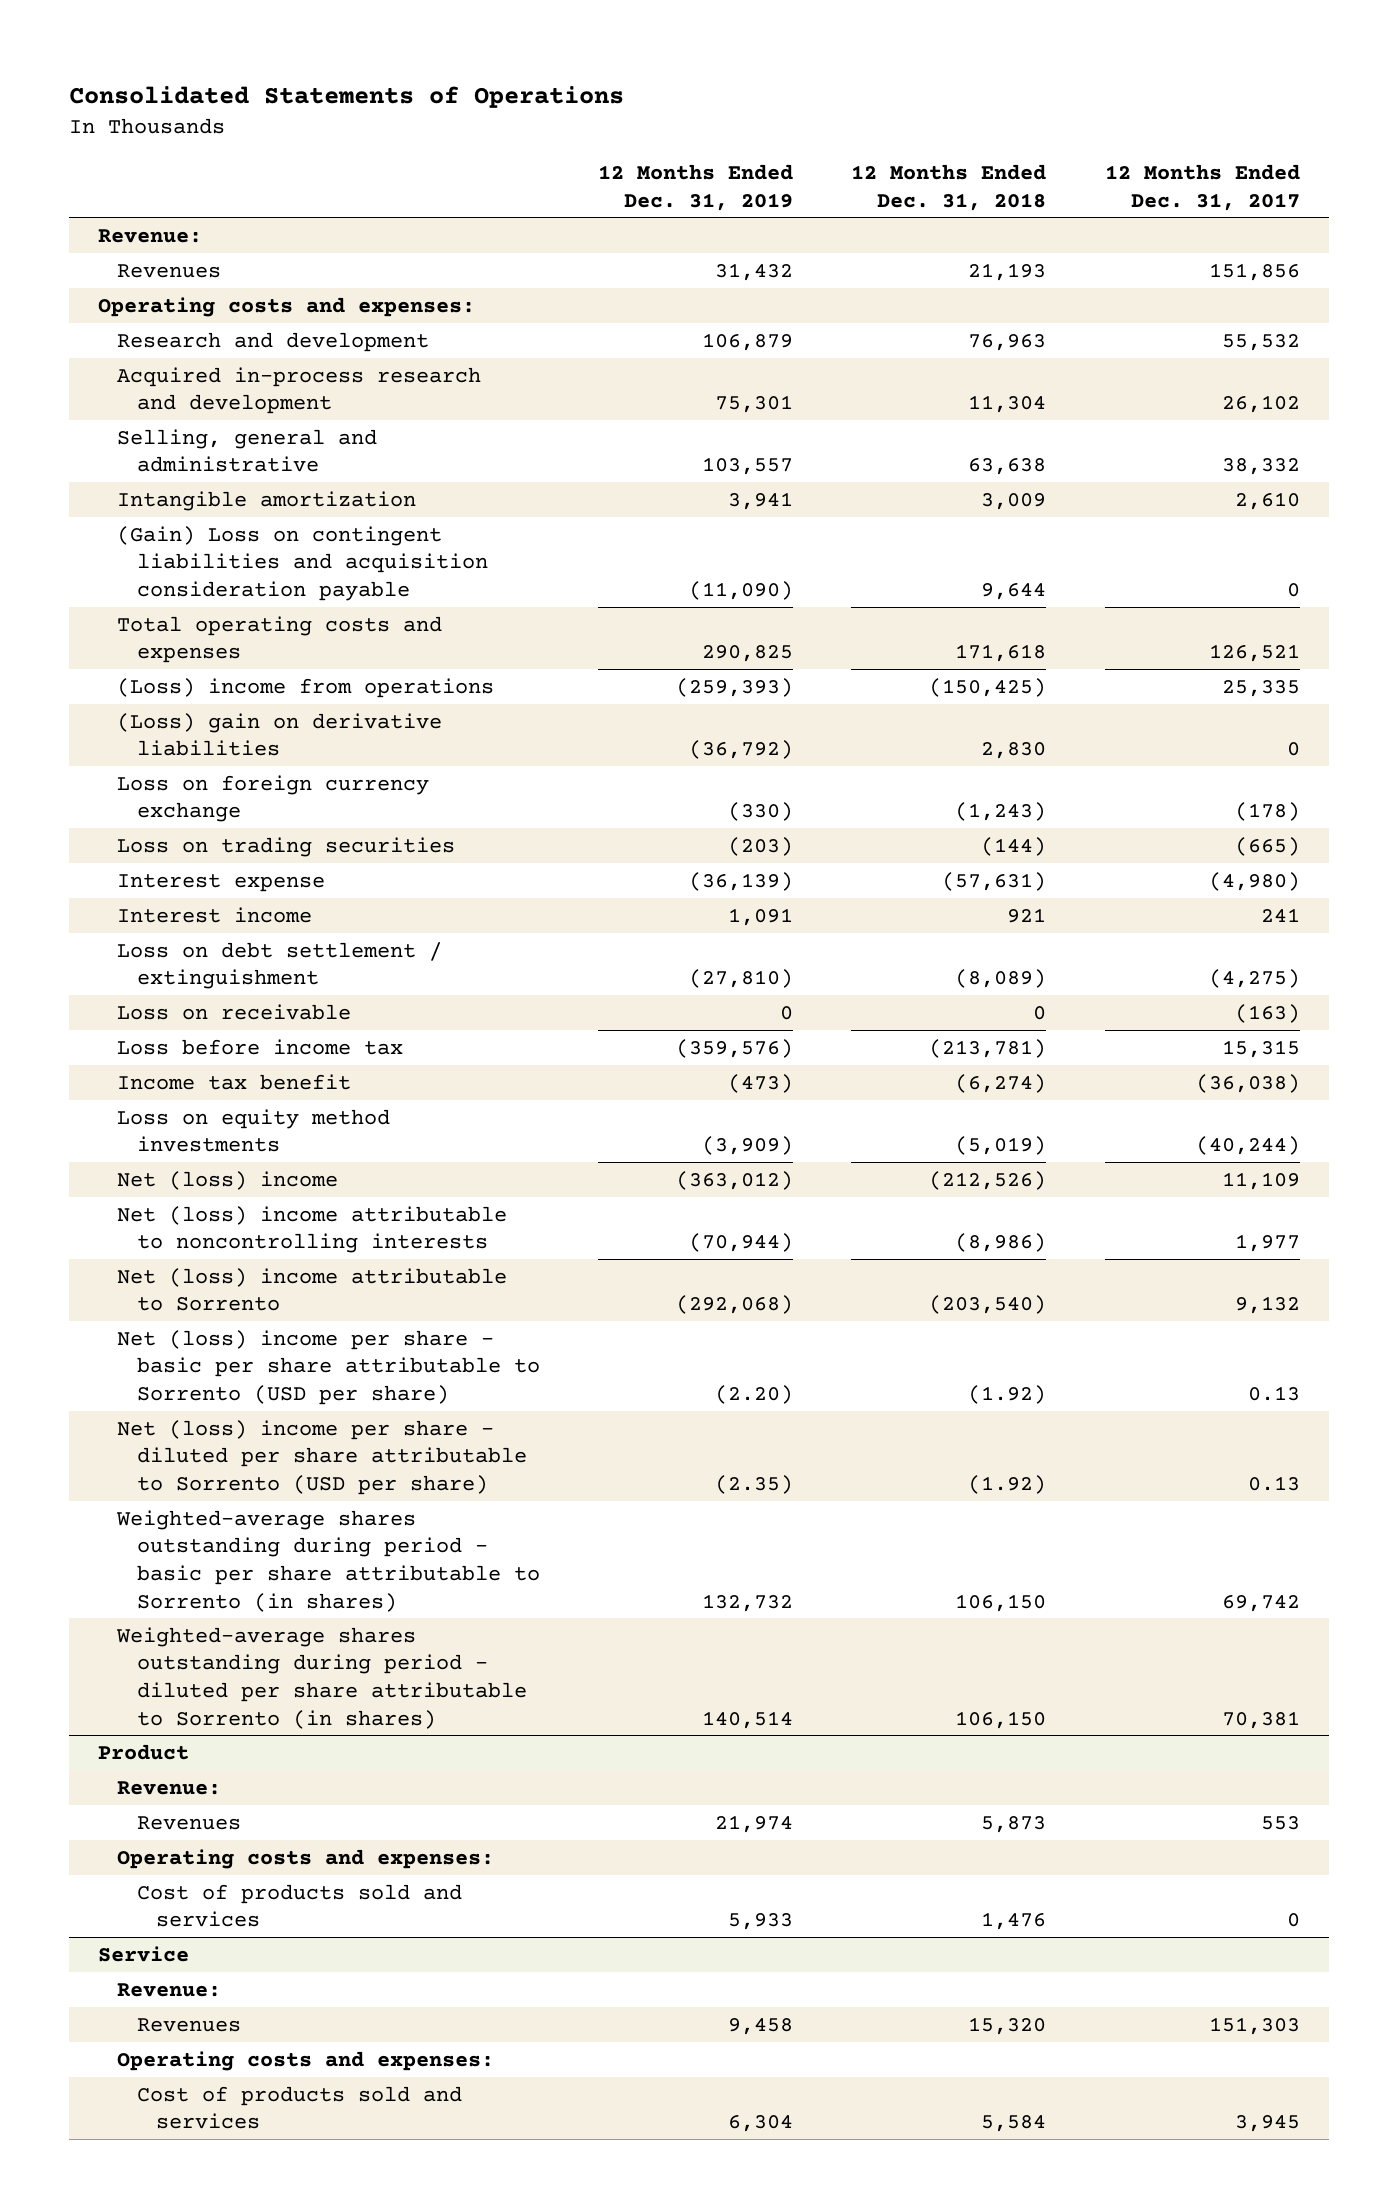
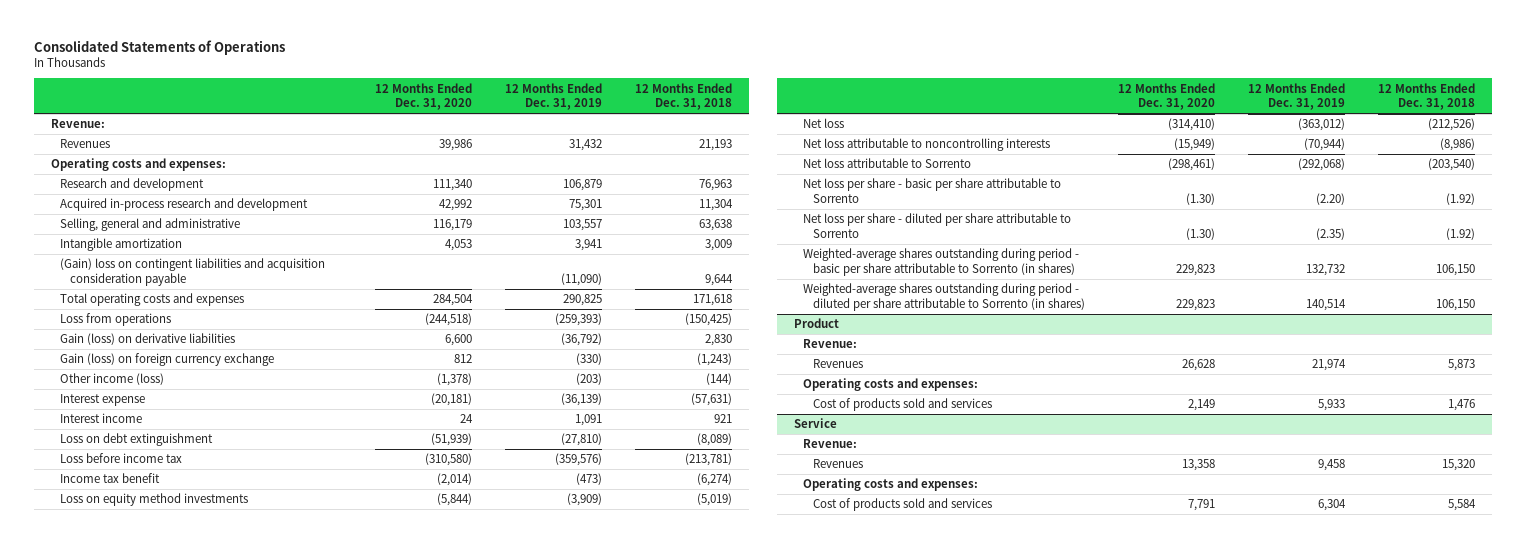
- | 12 Months Ended Dec. 31, 2019 | 12 Months Ended Dec. 31, 2018 | 12 Months Ended Dec. 31, 2017
+ | 12 Months Ended Dec. 31, 2020 | 12 Months Ended Dec. 31, 2019 | 12 Months Ended Dec. 31, 2018
- (Gain) Loss on contingent liabilities and acquisition consideration payable | (11,090) | 9,644 | 0
+ (Gain) loss on contingent liabilities and acquisition consideration payable | | (11,090) | 9,644
- (Loss) income from operations | (259,393) | (150,425) | 25,335
- (Loss) gain on derivative liabilities | (36,792) | 2,830 | 0
- Loss on foreign currency exchange | (330) | (1,243) | (178)
- Loss on trading securities | (203) | (144) | (665)
+ Loss from operations | (244,518) | (259,393) | (150,425)
+ Gain (loss) on derivative liabilities | 6,600 | (36,792) | 2,830
+ Gain (loss) on foreign currency exchange | 812 | (330) | (1,243)
+ Other income (loss) | (1,378) | (203) | (144)
- Loss on debt settlement / extinguishment | (27,810) | (8,089) | (4,275)
- Loss on receivable | 0 | 0 | (163)
+ Loss on debt extinguishment | (51,939) | (27,810) | (8,089)
- Net (loss) income | (363,012) | (212,526) | 11,109
- Net (loss) income attributable to noncontrolling interests | (70,944) | (8,986) | 1,977
- Net (loss) income attributable to Sorrento | (292,068) | (203,540) | 9,132
- Net (loss) income per share - basic per share attributable to Sorrento (USD per share) | (2.20) | (1.92) | 0.13
- Net (loss) income per share - diluted per share attributable to Sorrento (USD per share) | (2.35) | (1.92) | 0.13
+ Net loss | (314,410) | (363,012) | (212,526)
+ Net loss attributable to noncontrolling interests | (15,949) | (70,944) | (8,986)
+ Net loss attributable to Sorrento | (298,461) | (292,068) | (203,540)
+ Net loss per share - basic per share attributable to Sorrento | (1.30) | (2.20) | (1.92)
+ Net loss per share - diluted per share attributable to Sorrento | (1.30) | (2.35) | (1.92)

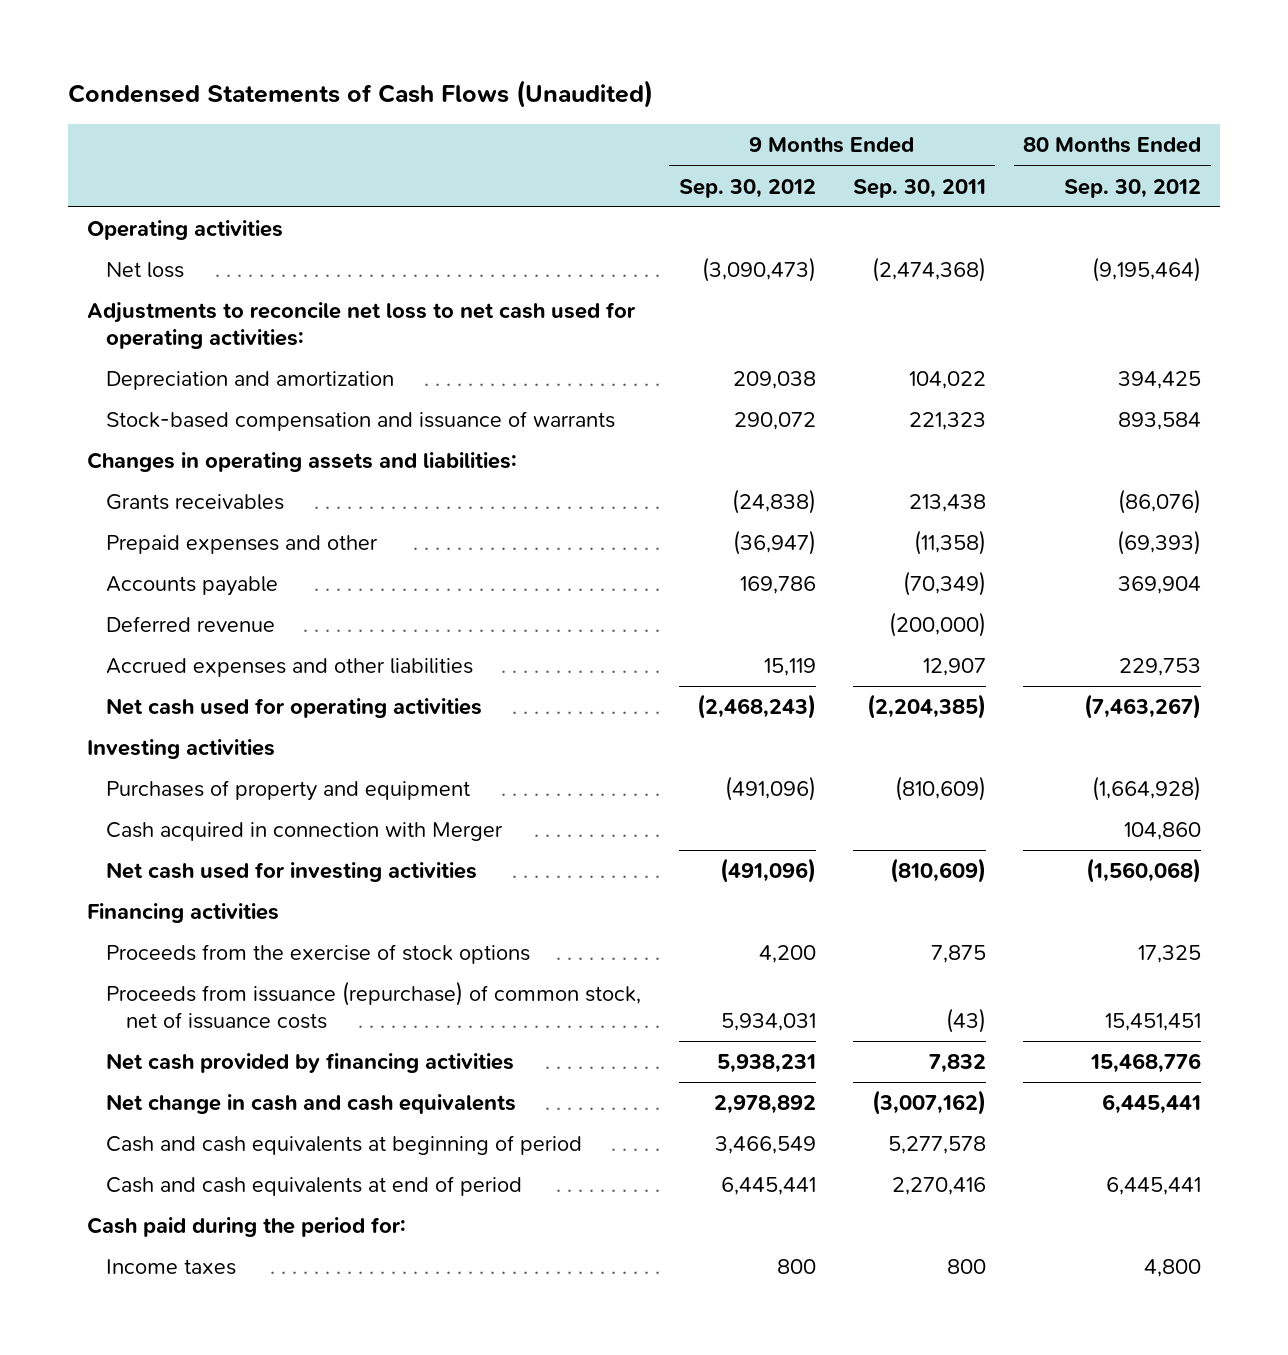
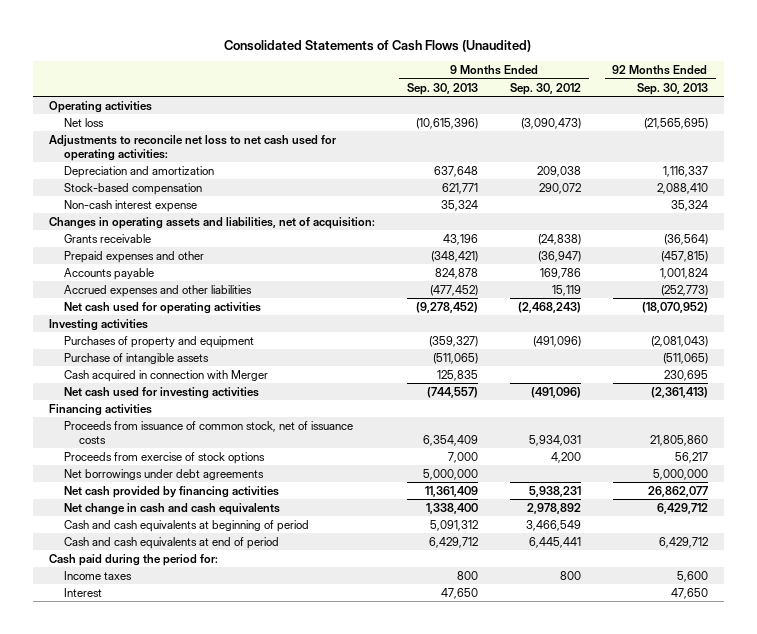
- Condensed Statements of Cash Flows (Unaudited)
+ Consolidated Statements of Cash Flows (Unaudited)
- | 9 Months Ended Sep. 30, 2012 | 9 Months Ended Sep. 30, 2011 | 80 Months Ended Sep. 30, 2012
+ | 9 Months Ended Sep. 30, 2013 | 9 Months Ended Sep. 30, 2012 | 92 Months Ended Sep. 30, 2013
- Stock-based compensation and issuance of warrants | 290,072 | 221,323 | 893,584
- Changes in operating assets and liabilities:
- Grants receivables | (24,838) | 213,438 | (86,076)
+ Stock-based compensation | 621,771 | 290,072 | 2,088,410
+ Non-cash interest expense | 35,324 | | 35,324
+ Changes in operating assets and liabilities, net of acquisition:
+ Grants receivable | 43,196 | (24,838) | (36,564)
- Deferred revenue | | (200,000) |
+ Purchase of intangible assets | (511,065) | | (511,065)
- Proceeds from the exercise of stock options | 4,200 | 7,875 | 17,325
- Proceeds from issuance (repurchase) of common stock, net of issuance costs | 5,934,031 | (43) | 15,451,451
+ Proceeds from issuance of common stock, net of issuance costs | 6,354,409 | 5,934,031 | 21,805,860
+ Proceeds from exercise of stock options | 7,000 | 4,200 | 56,217
+ Net borrowings under debt agreements | 5,000,000 | | 5,000,000
+ Interest | 47,650 | | 47,650

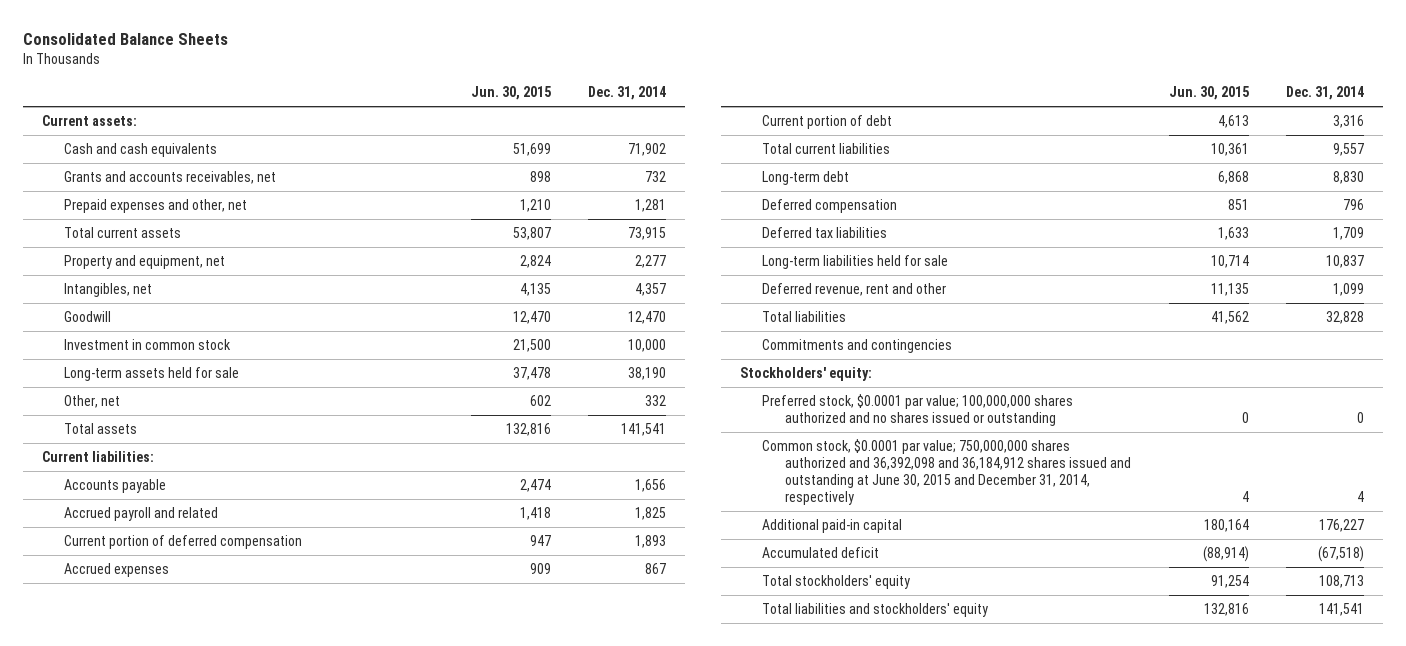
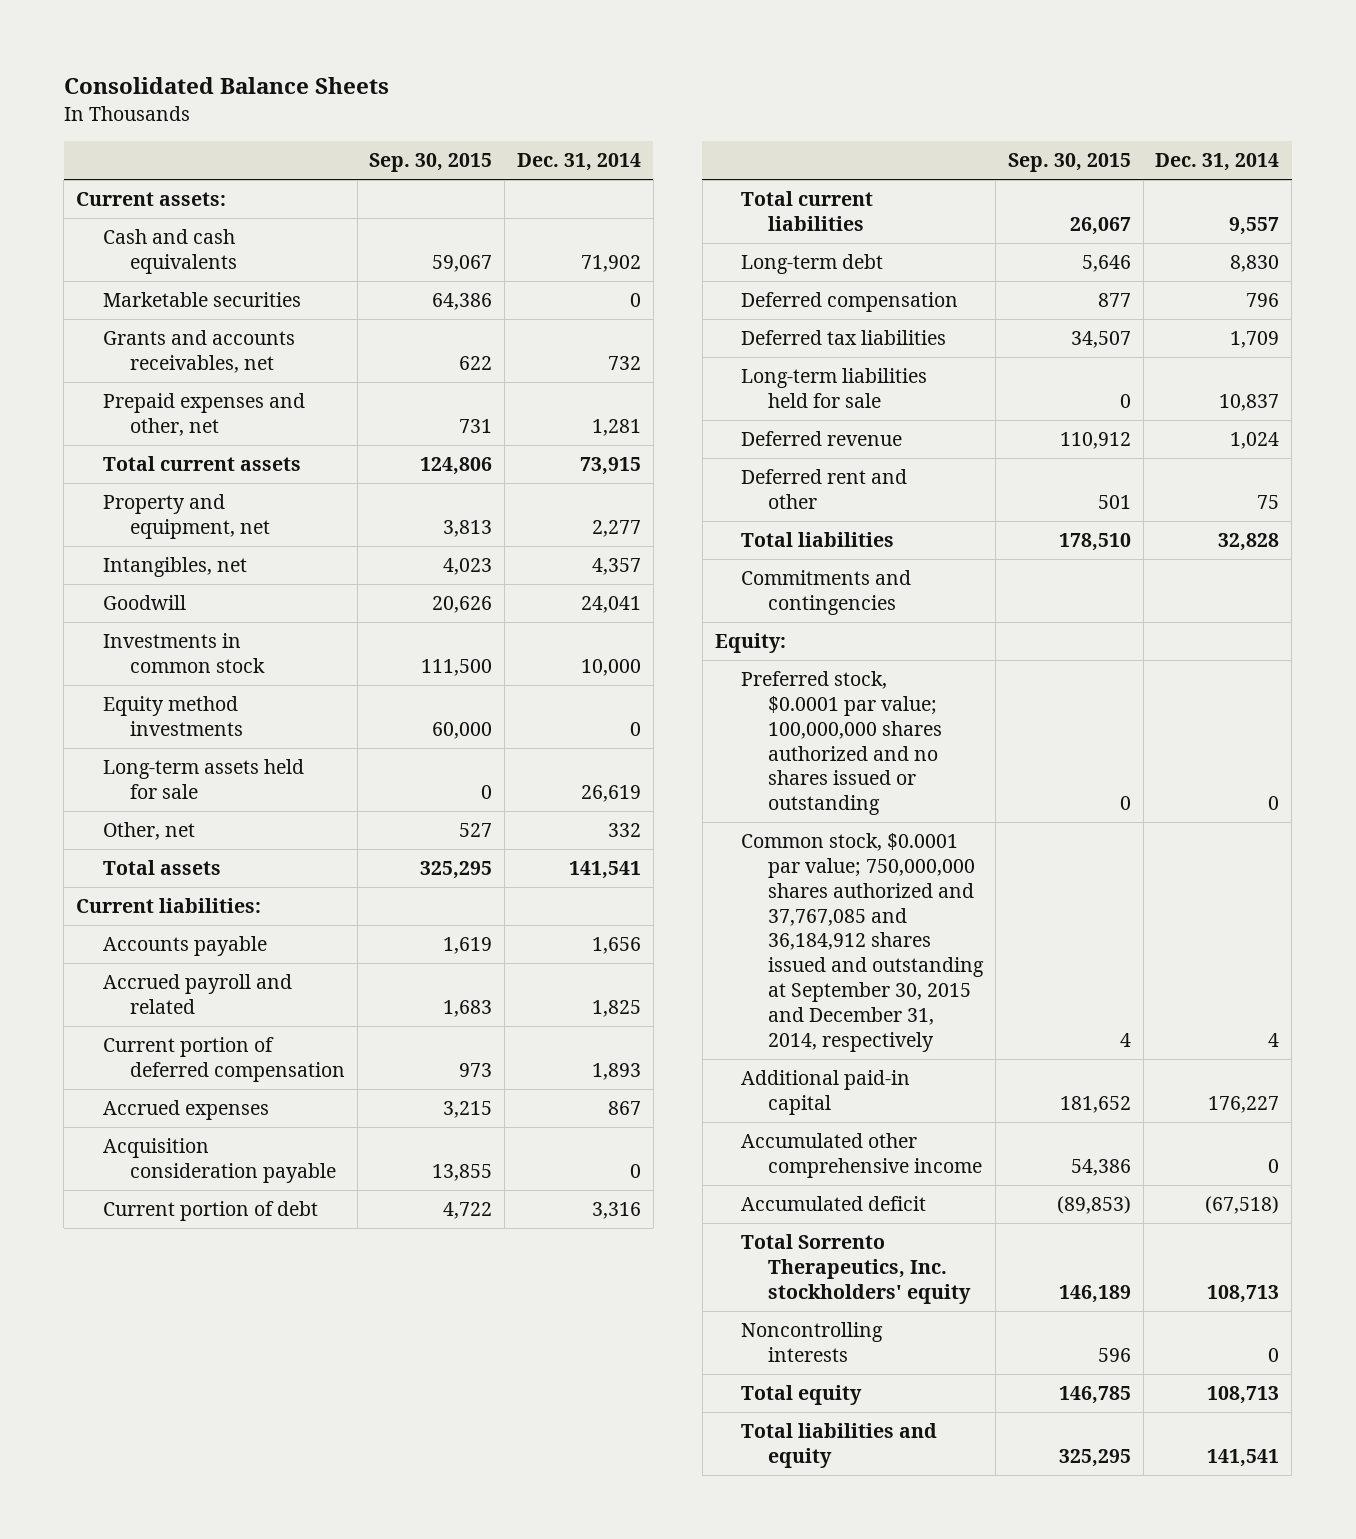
- | Jun. 30, 2015 | Dec. 31, 2014
+ | Sep. 30, 2015 | Dec. 31, 2014
+ Marketable securities | 64,386 | 0
- Goodwill | 12,470 | 12,470
- Investment in common stock | 21,500 | 10,000
- Long-term assets held for sale | 37,478 | 38,190
+ Goodwill | 20,626 | 24,041
+ Investments in common stock | 111,500 | 10,000
+ Equity method investments | 60,000 | 0
+ Long-term assets held for sale | 0 | 26,619
+ Acquisition consideration payable | 13,855 | 0
- Deferred revenue, rent and other | 11,135 | 1,099
+ Deferred revenue | 110,912 | 1,024
+ Deferred rent and other | 501 | 75
- Stockholders' equity:
+ Equity:
- Common stock, $0.0001 par value; 750,000,000 shares authorized and 36,392,098 and 36,184,912 shares issued and outstanding at June 30, 2015 and December 31, 2014, respectively | 4 | 4
+ Common stock, $0.0001 par value; 750,000,000 shares authorized and 37,767,085 and 36,184,912 shares issued and outstanding at September 30, 2015 and December 31, 2014, respectively | 4 | 4
+ Accumulated other comprehensive income | 54,386 | 0
- Total stockholders' equity | 91,254 | 108,713
- Total liabilities and stockholders' equity | 132,816 | 141,541
+ Total Sorrento Therapeutics, Inc. stockholders' equity | 146,189 | 108,713
+ Noncontrolling interests | 596 | 0
+ Total equity | 146,785 | 108,713
+ Total liabilities and equity | 325,295 | 141,541

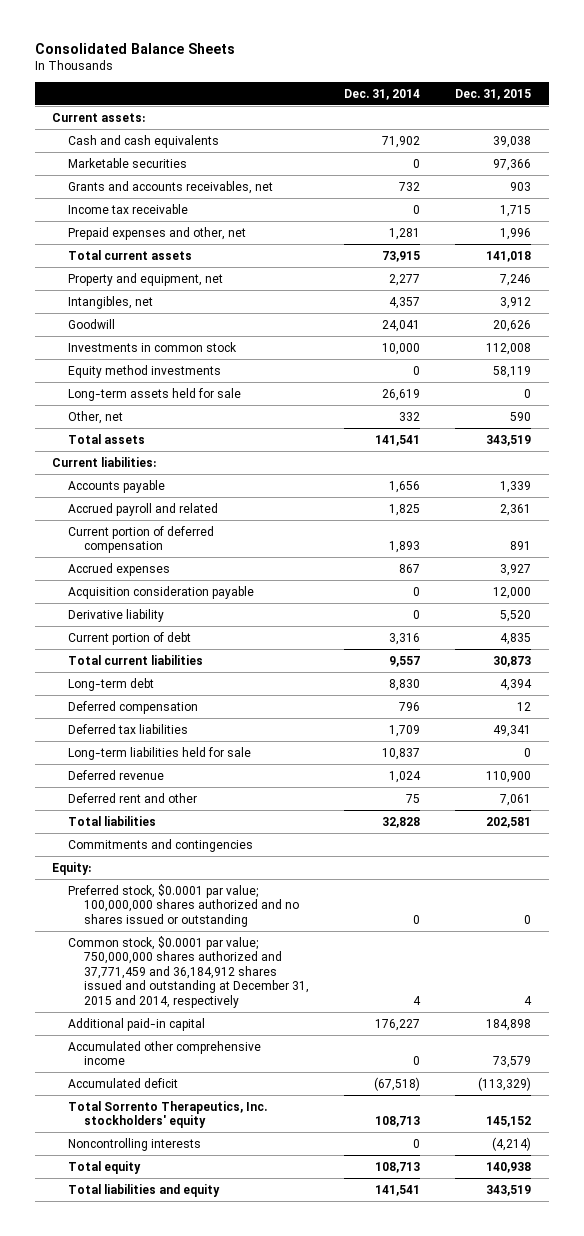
- | Sep. 30, 2015 | Dec. 31, 2014
+ | Dec. 31, 2014 | Dec. 31, 2015
+ Income tax receivable | 0 | 1,715
+ Derivative liability | 0 | 5,520
- Common stock, $0.0001 par value; 750,000,000 shares authorized and 37,767,085 and 36,184,912 shares issued and outstanding at September 30, 2015 and December 31, 2014, respectively | 4 | 4
+ Common stock, $0.0001 par value; 750,000,000 shares authorized and 37,771,459 and 36,184,912 shares issued and outstanding at December 31, 2015 and 2014, respectively | 4 | 4

